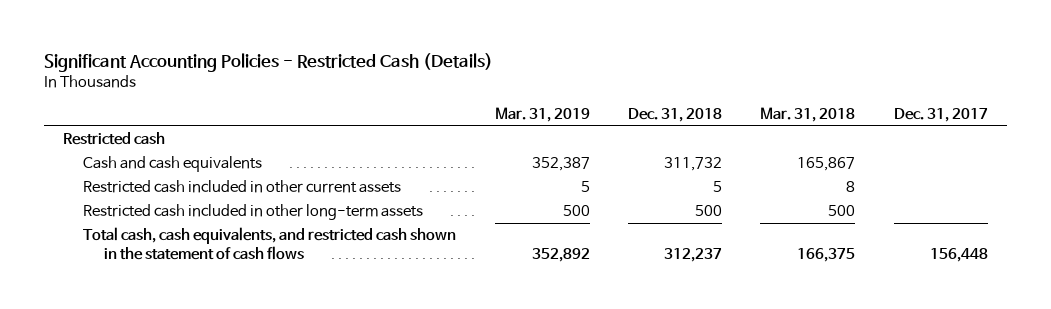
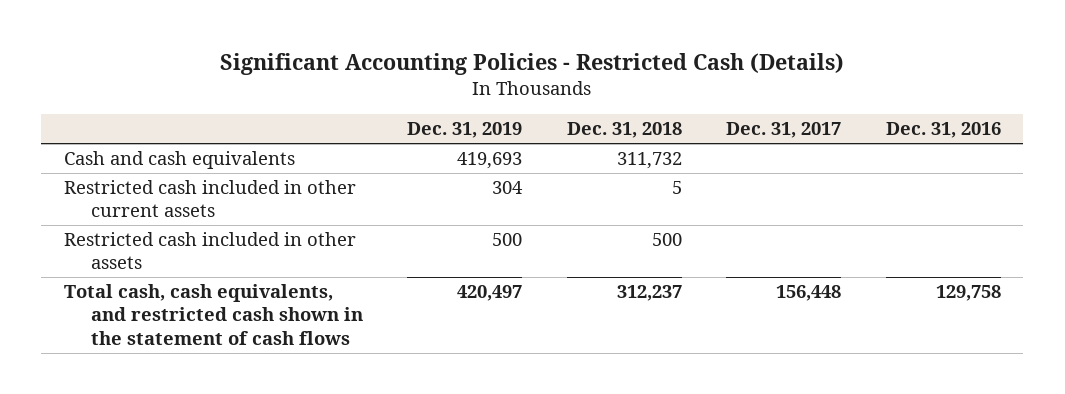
- | Mar. 31, 2019 | Dec. 31, 2018 | Mar. 31, 2018 | Dec. 31, 2017
+ | Dec. 31, 2019 | Dec. 31, 2018 | Dec. 31, 2017 | Dec. 31, 2016
- Restricted cash
- Restricted cash included in other long-term assets | 500 | 500 | 500 |
+ Restricted cash included in other assets | 500 | 500 | |

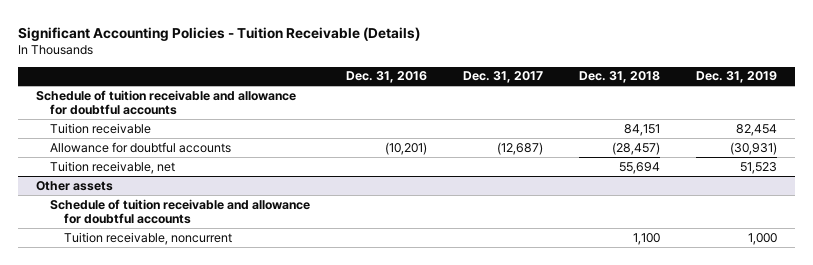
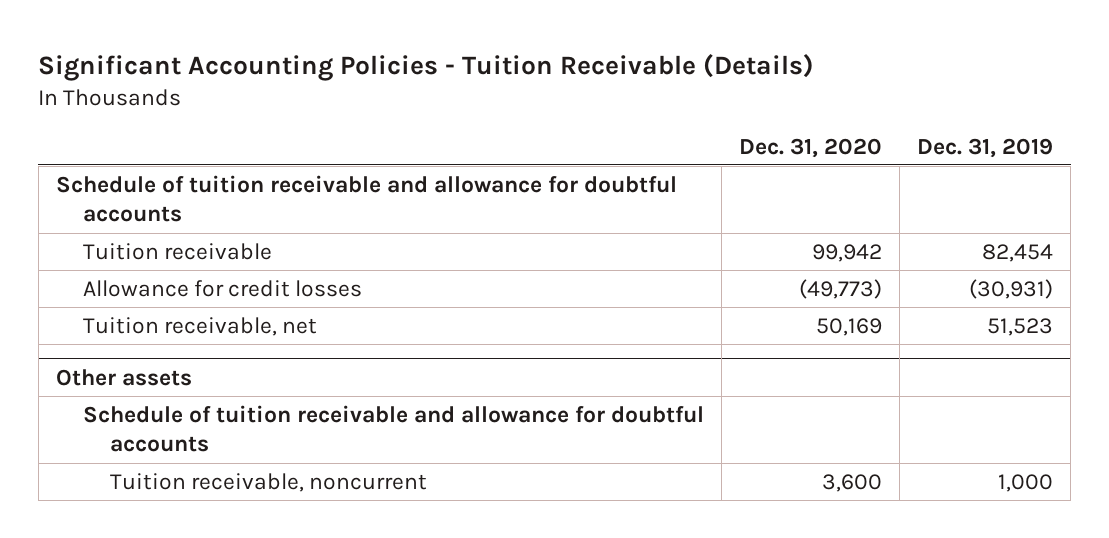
- | Dec. 31, 2016 | Dec. 31, 2017 | Dec. 31, 2018 | Dec. 31, 2019
+ | Dec. 31, 2020 | Dec. 31, 2019
- Allowance for doubtful accounts | (10,201) | (12,687) | (28,457) | (30,931)
+ Allowance for credit losses | (49,773) | (30,931)

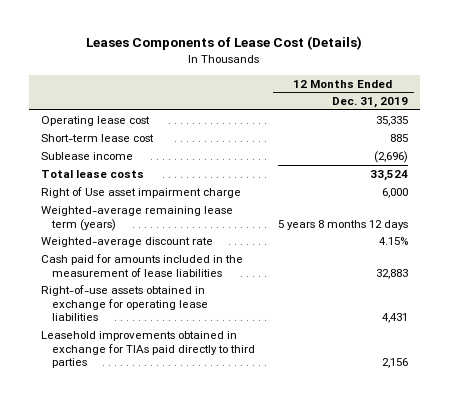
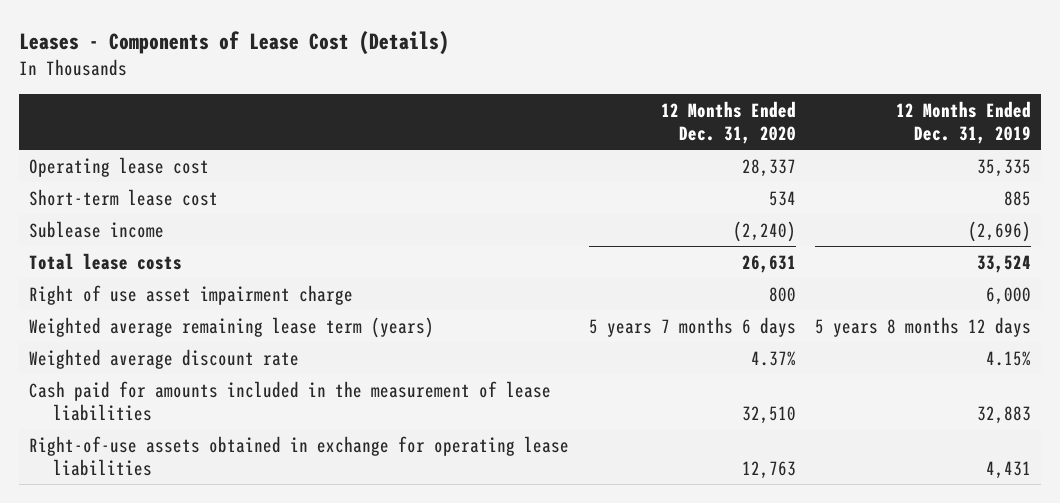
- Leases Components of Lease Cost (Details)
+ Leases - Components of Lease Cost (Details)
- | 12 Months Ended Dec. 31, 2019
+ | 12 Months Ended Dec. 31, 2020 | 12 Months Ended Dec. 31, 2019
- Right of Use asset impairment charge | 6,000
- Weighted-average remaining lease term (years) | 5 years 8 months 12 days
- Weighted-average discount rate | 4.15%
+ Right of use asset impairment charge | 800 | 6,000
+ Weighted average remaining lease term (years) | 5 years 7 months 6 days | 5 years 8 months 12 days
+ Weighted average discount rate | 4.37% | 4.15%
- Leasehold improvements obtained in exchange for TIAs paid directly to third parties | 2,156

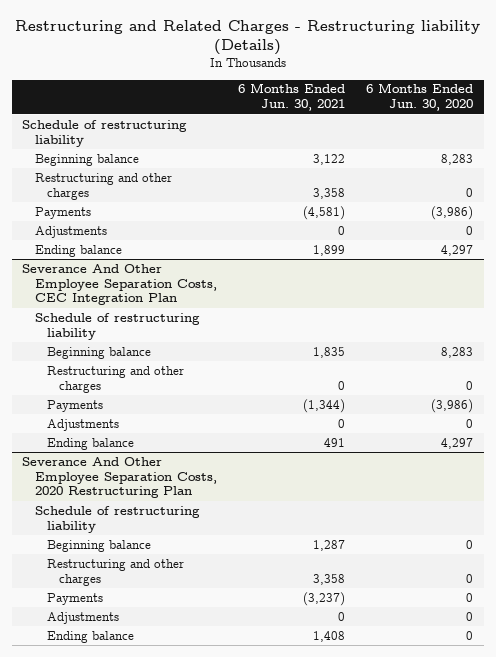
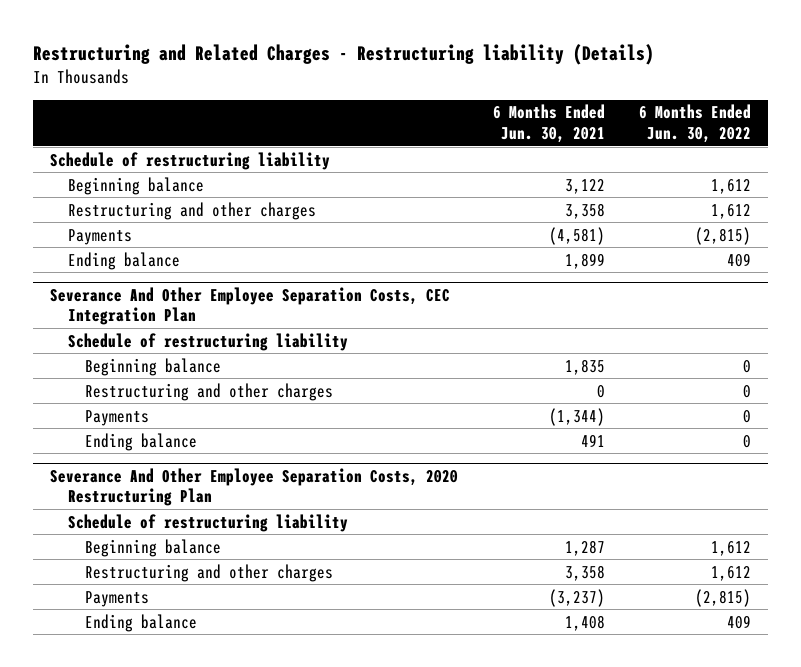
- | 6 Months Ended Jun. 30, 2021 | 6 Months Ended Jun. 30, 2020
+ | 6 Months Ended Jun. 30, 2021 | 6 Months Ended Jun. 30, 2022
- Adjustments | 0 | 0
@ Severance And Other Employee Separation Costs, CEC Integration Plan
- Adjustments | 0 | 0
@ Severance And Other Employee Separation Costs, 2020 Restructuring Plan
- Adjustments | 0 | 0

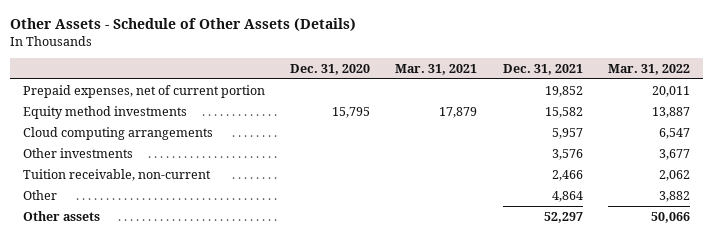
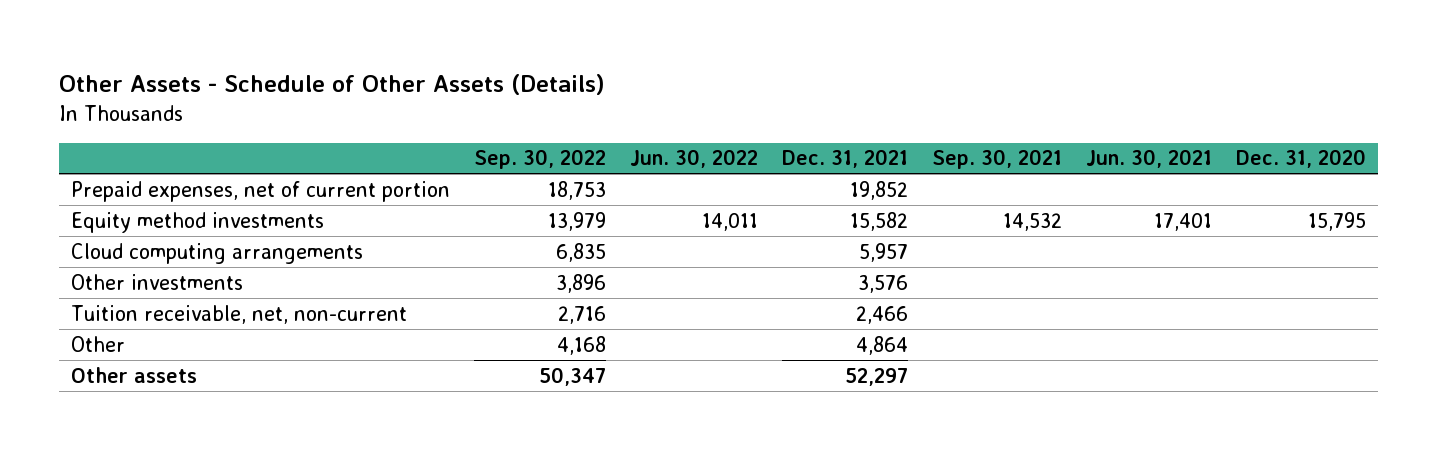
- | Dec. 31, 2020 | Mar. 31, 2021 | Dec. 31, 2021 | Mar. 31, 2022
+ | Sep. 30, 2022 | Jun. 30, 2022 | Dec. 31, 2021 | Sep. 30, 2021 | Jun. 30, 2021 | Dec. 31, 2020
- Tuition receivable, non-current | | | 2,466 | 2,062
+ Tuition receivable, net, non-current | 2,716 | | 2,466 | | |

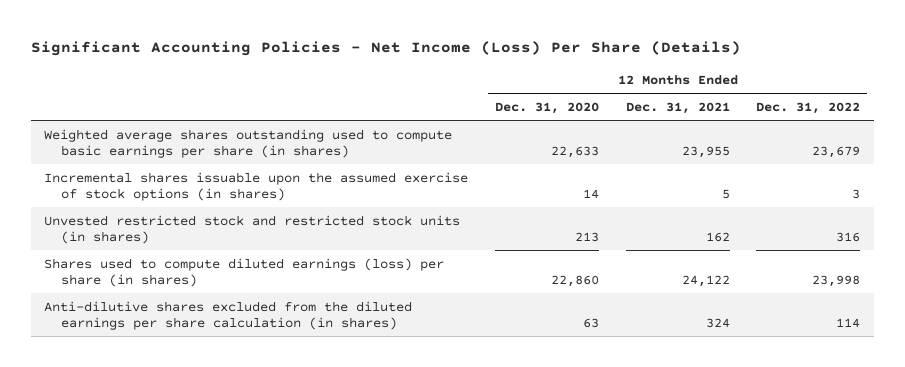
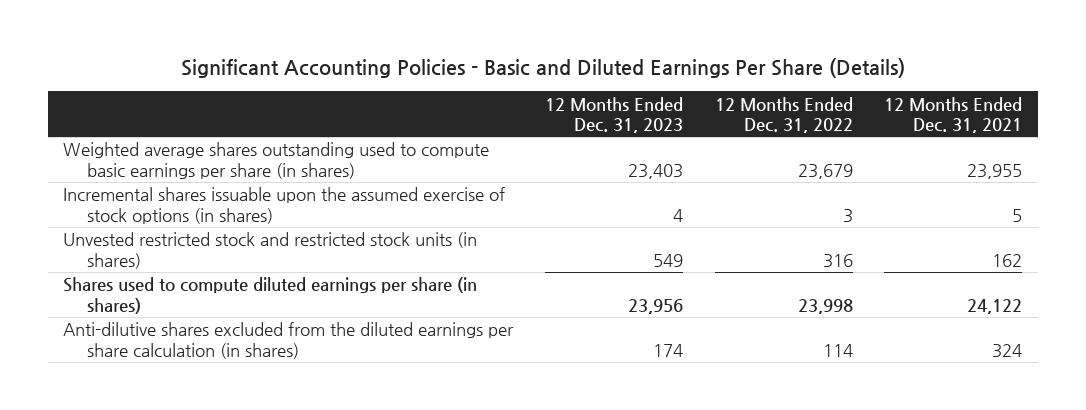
- Significant Accounting Policies - Net Income (Loss) Per Share (Details)
+ Significant Accounting Policies - Basic and Diluted Earnings Per Share (Details)
- | 12 Months Ended Dec. 31, 2020 | 12 Months Ended Dec. 31, 2021 | 12 Months Ended Dec. 31, 2022
+ | 12 Months Ended Dec. 31, 2023 | 12 Months Ended Dec. 31, 2022 | 12 Months Ended Dec. 31, 2021
- Shares used to compute diluted earnings (loss) per share (in shares) | 22,860 | 24,122 | 23,998
+ Shares used to compute diluted earnings per share (in shares) | 23,956 | 23,998 | 24,122

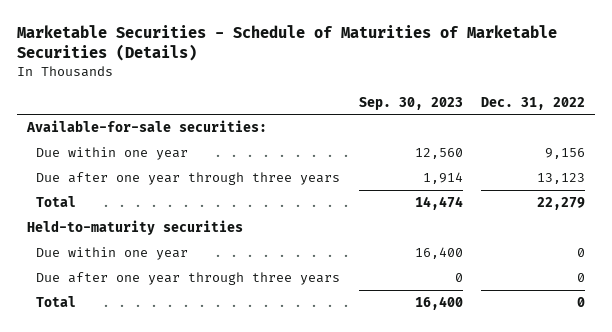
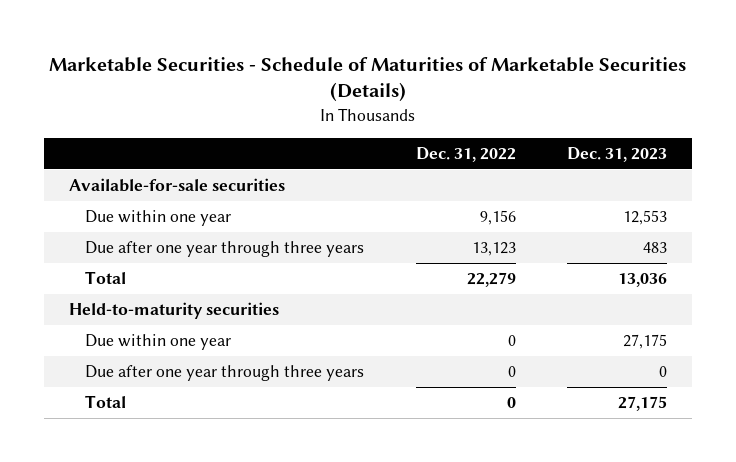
- | Sep. 30, 2023 | Dec. 31, 2022
+ | Dec. 31, 2022 | Dec. 31, 2023
- Available-for-sale securities:
+ Available-for-sale securities

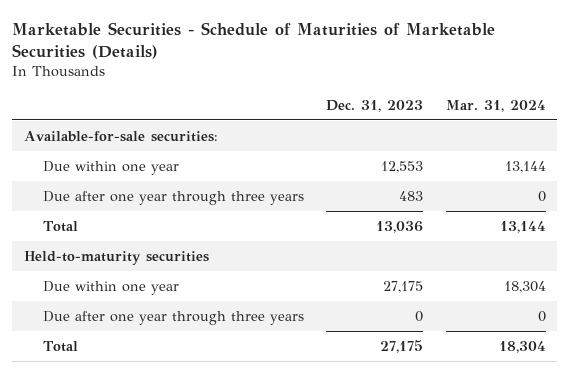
- | Dec. 31, 2022 | Dec. 31, 2023
+ | Dec. 31, 2023 | Mar. 31, 2024
- Available-for-sale securities
+ Available-for-sale securities:

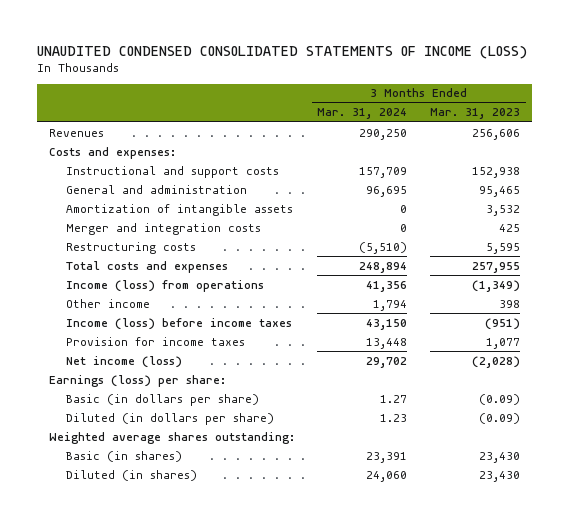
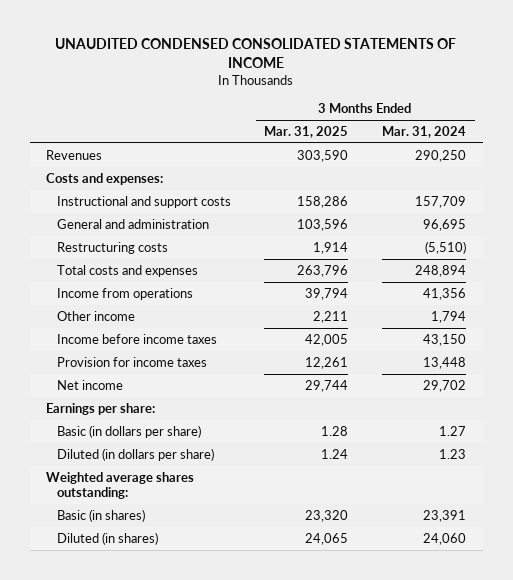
- UNAUDITED CONDENSED CONSOLIDATED STATEMENTS OF INCOME (LOSS)
+ UNAUDITED CONDENSED CONSOLIDATED STATEMENTS OF INCOME
- | 3 Months Ended Mar. 31, 2024 | 3 Months Ended Mar. 31, 2023
+ | 3 Months Ended Mar. 31, 2025 | 3 Months Ended Mar. 31, 2024
- Amortization of intangible assets | 0 | 3,532
- Merger and integration costs | 0 | 425
- Income (loss) from operations | 41,356 | (1,349)
+ Income from operations | 39,794 | 41,356
- Income (loss) before income taxes | 43,150 | (951)
+ Income before income taxes | 42,005 | 43,150
- Net income (loss) | 29,702 | (2,028)
- Earnings (loss) per share:
+ Net income | 29,744 | 29,702
+ Earnings per share:

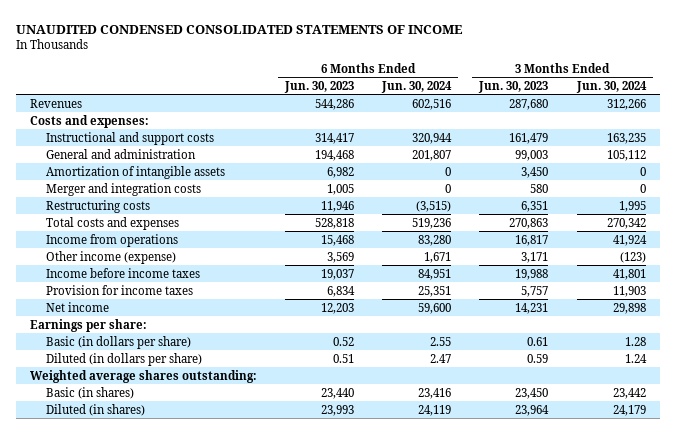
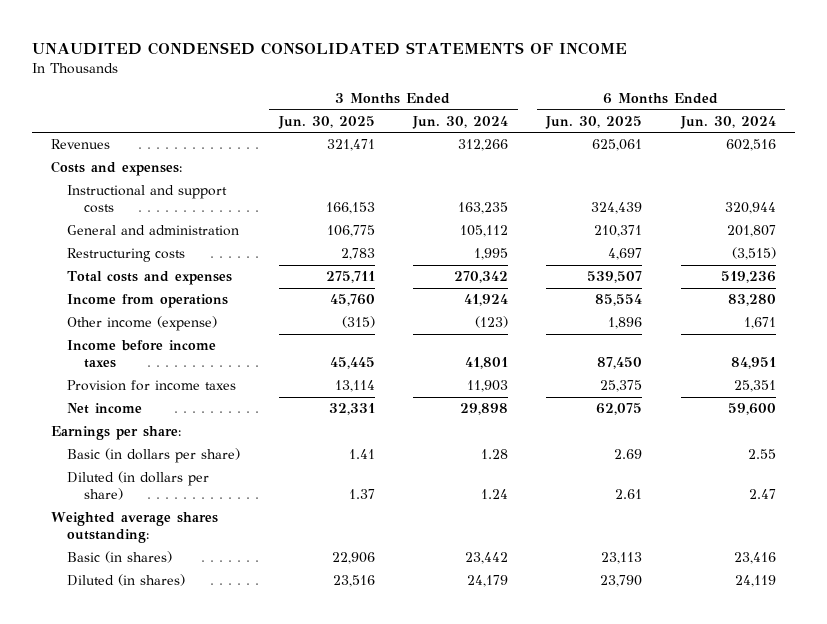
- | 6 Months Ended Jun. 30, 2023 | 6 Months Ended Jun. 30, 2024 | 3 Months Ended Jun. 30, 2023 | 3 Months Ended Jun. 30, 2024
+ | 3 Months Ended Jun. 30, 2025 | 3 Months Ended Jun. 30, 2024 | 6 Months Ended Jun. 30, 2025 | 6 Months Ended Jun. 30, 2024
- Amortization of intangible assets | 6,982 | 0 | 3,450 | 0
- Merger and integration costs | 1,005 | 0 | 580 | 0

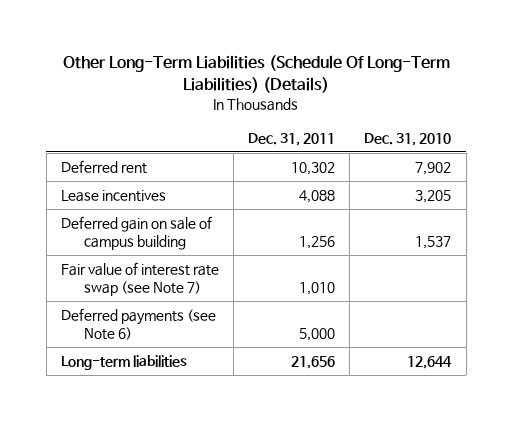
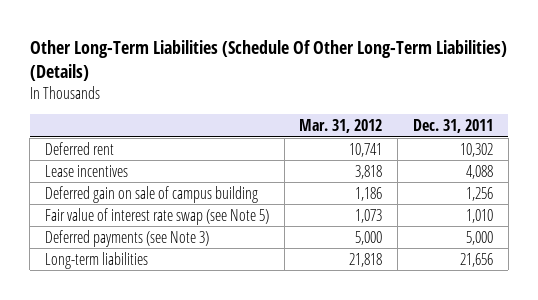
- Other Long-Term Liabilities (Schedule Of Long-Term Liabilities) (Details)
+ Other Long-Term Liabilities (Schedule Of Other Long-Term Liabilities) (Details)
- | Dec. 31, 2011 | Dec. 31, 2010
+ | Mar. 31, 2012 | Dec. 31, 2011
- Fair value of interest rate swap (see Note 7) | 1,010 |
- Deferred payments (see Note 6) | 5,000 |
+ Fair value of interest rate swap (see Note 5) | 1,073 | 1,010
+ Deferred payments (see Note 3) | 5,000 | 5,000

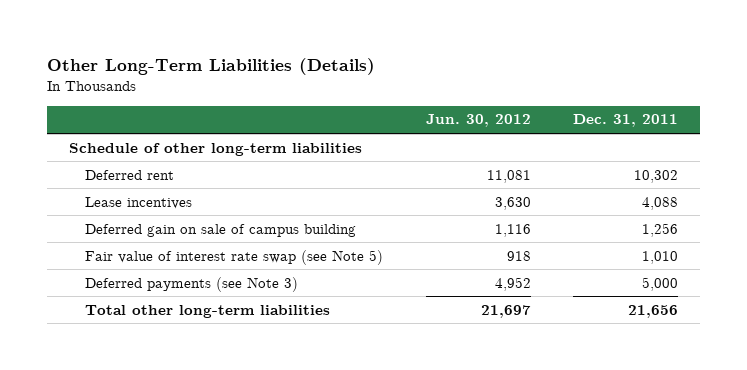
- Other Long-Term Liabilities (Schedule Of Other Long-Term Liabilities) (Details)
+ Other Long-Term Liabilities (Details)
- | Mar. 31, 2012 | Dec. 31, 2011
+ | Jun. 30, 2012 | Dec. 31, 2011
+ Schedule of other long-term liabilities
- Long-term liabilities | 21,818 | 21,656
+ Total other long-term liabilities | 21,697 | 21,656

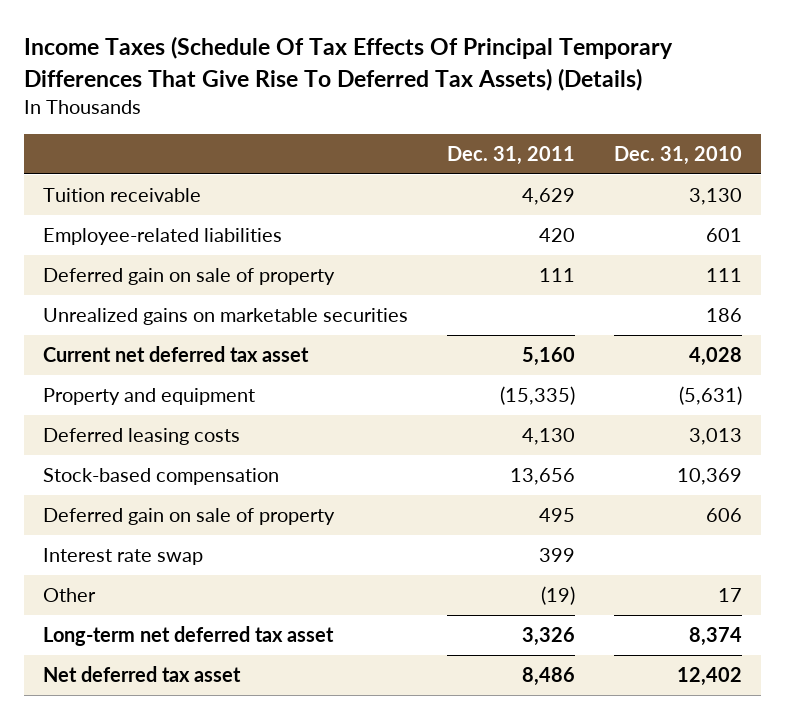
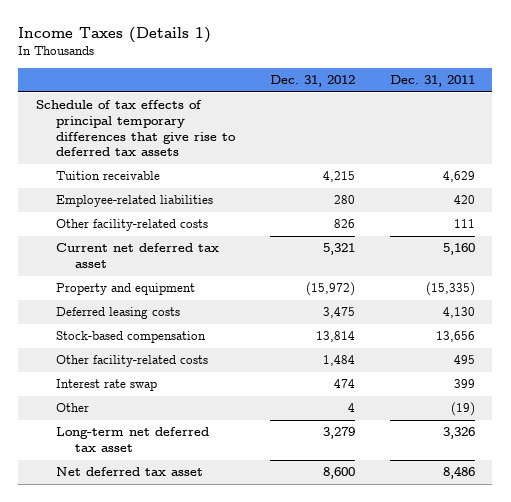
- Income Taxes (Schedule Of Tax Effects Of Principal Temporary Differences That Give Rise To Deferred Tax Assets) (Details)
+ Income Taxes (Details 1)
- | Dec. 31, 2011 | Dec. 31, 2010
+ | Dec. 31, 2012 | Dec. 31, 2011
+ Schedule of tax effects of principal temporary differences that give rise to deferred tax assets
- Deferred gain on sale of property | 111 | 111
- Unrealized gains on marketable securities | | 186
+ Other facility-related costs | 826 | 111
- Deferred gain on sale of property | 495 | 606
+ Other facility-related costs | 1,484 | 495

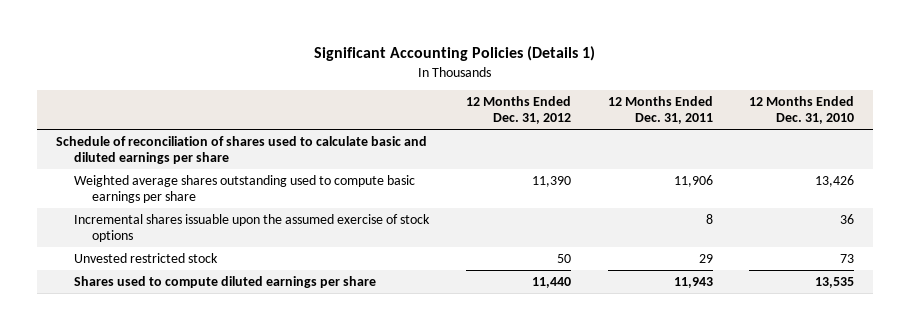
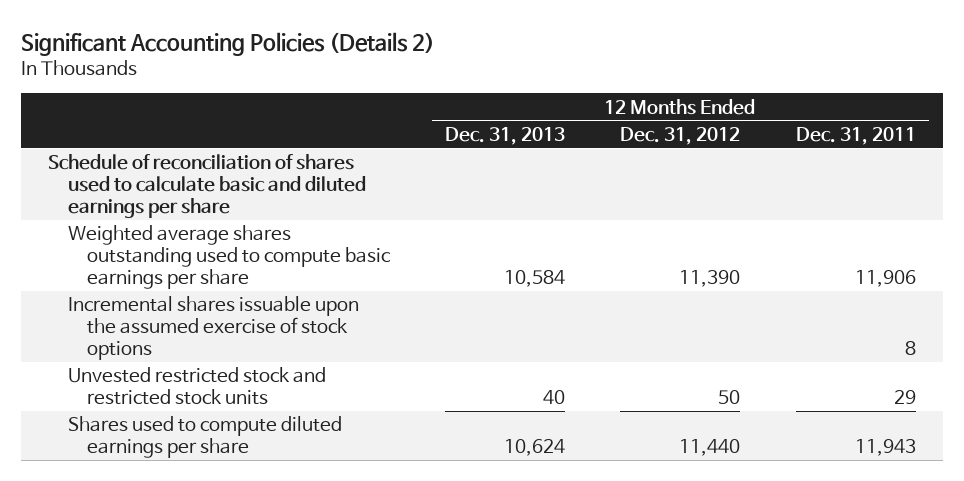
- Significant Accounting Policies (Details 1)
+ Significant Accounting Policies (Details 2)
- | 12 Months Ended Dec. 31, 2012 | 12 Months Ended Dec. 31, 2011 | 12 Months Ended Dec. 31, 2010
+ | 12 Months Ended Dec. 31, 2013 | 12 Months Ended Dec. 31, 2012 | 12 Months Ended Dec. 31, 2011
- Unvested restricted stock | 50 | 29 | 73
+ Unvested restricted stock and restricted stock units | 40 | 50 | 29

